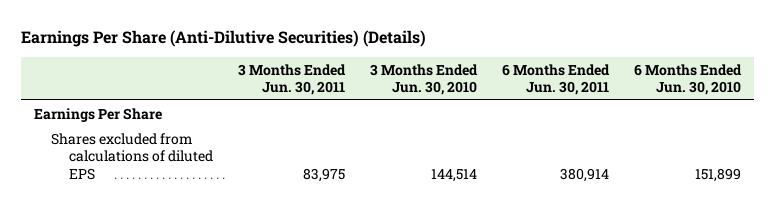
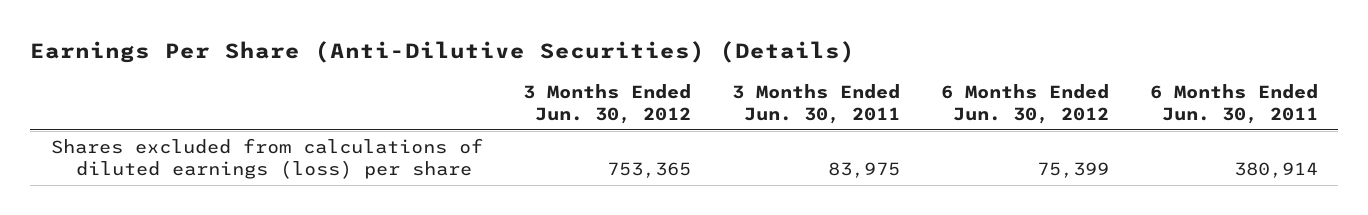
- | 3 Months Ended Jun. 30, 2011 | 3 Months Ended Jun. 30, 2010 | 6 Months Ended Jun. 30, 2011 | 6 Months Ended Jun. 30, 2010
+ | 3 Months Ended Jun. 30, 2012 | 3 Months Ended Jun. 30, 2011 | 6 Months Ended Jun. 30, 2012 | 6 Months Ended Jun. 30, 2011
- Earnings Per Share
- Shares excluded from calculations of diluted EPS | 83,975 | 144,514 | 380,914 | 151,899
+ Shares excluded from calculations of diluted earnings (loss) per share | 753,365 | 83,975 | 75,399 | 380,914

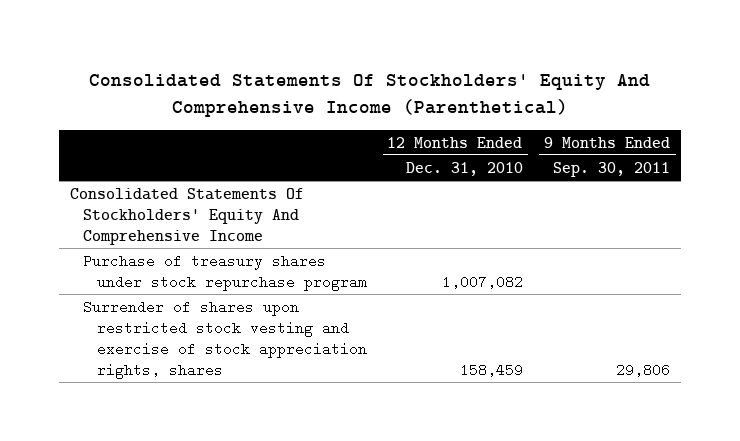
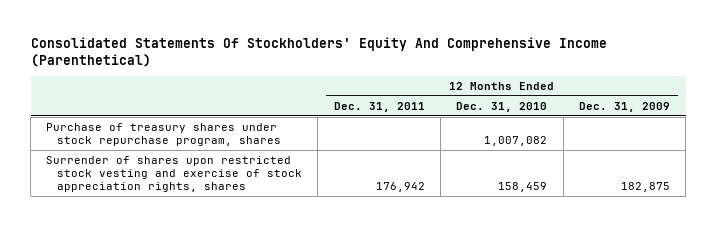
- | 12 Months Ended Dec. 31, 2010 | 9 Months Ended Sep. 30, 2011
+ | 12 Months Ended Dec. 31, 2011 | 12 Months Ended Dec. 31, 2010 | 12 Months Ended Dec. 31, 2009
- Consolidated Statements Of Stockholders' Equity And Comprehensive Income
- Purchase of treasury shares under stock repurchase program | 1,007,082 |
+ Purchase of treasury shares under stock repurchase program, shares | | 1,007,082 |

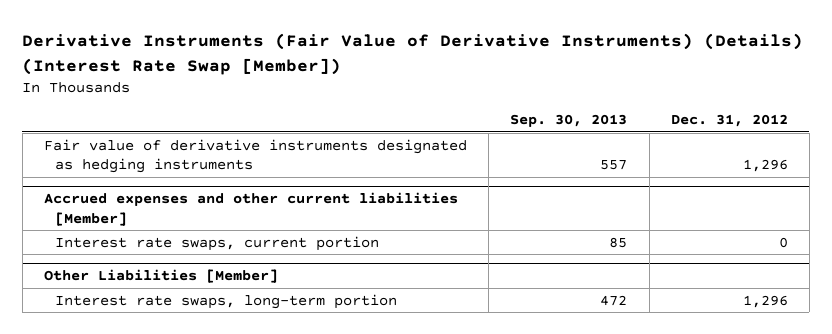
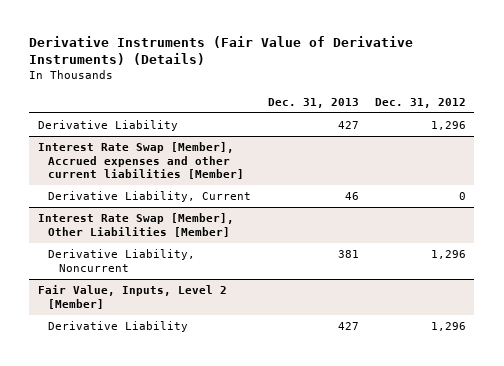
- Derivative Instruments (Fair Value of Derivative Instruments) (Details) (Interest Rate Swap [Member])
+ Derivative Instruments (Fair Value of Derivative Instruments) (Details)
- | Sep. 30, 2013 | Dec. 31, 2012
+ | Dec. 31, 2013 | Dec. 31, 2012
- Fair value of derivative instruments designated as hedging instruments | 557 | 1,296
- Accrued expenses and other current liabilities [Member]
- Interest rate swaps, current portion | 85 | 0
- Other Liabilities [Member]
- Interest rate swaps, long-term portion | 472 | 1,296
+ Derivative Liability | 427 | 1,296
+ Interest Rate Swap [Member], Accrued expenses and other current liabilities [Member]
+ Derivative Liability, Current | 46 | 0
+ Interest Rate Swap [Member], Other Liabilities [Member]
+ Derivative Liability, Noncurrent | 381 | 1,296
+ Fair Value, Inputs, Level 2 [Member]
+ Derivative Liability | 427 | 1,296

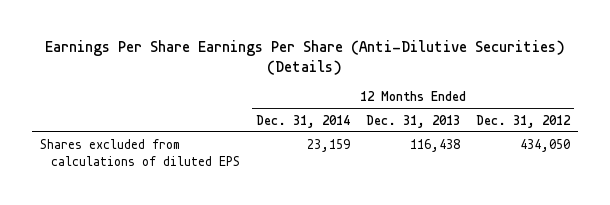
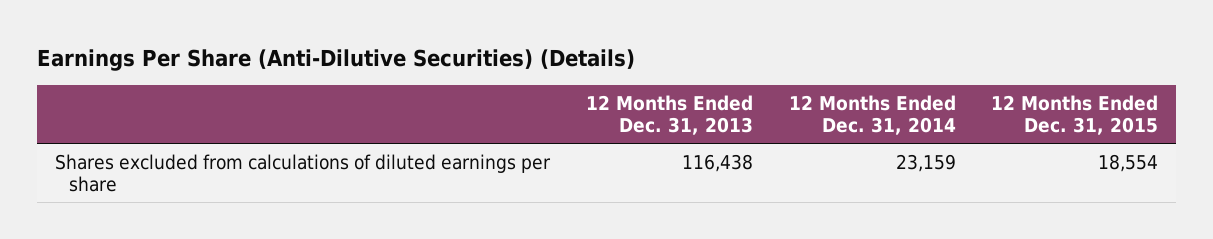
- Earnings Per Share Earnings Per Share (Anti-Dilutive Securities) (Details)
+ Earnings Per Share (Anti-Dilutive Securities) (Details)
- | 12 Months Ended Dec. 31, 2014 | 12 Months Ended Dec. 31, 2013 | 12 Months Ended Dec. 31, 2012
+ | 12 Months Ended Dec. 31, 2013 | 12 Months Ended Dec. 31, 2014 | 12 Months Ended Dec. 31, 2015
- Shares excluded from calculations of diluted EPS | 23,159 | 116,438 | 434,050
+ Shares excluded from calculations of diluted earnings per share | 116,438 | 23,159 | 18,554

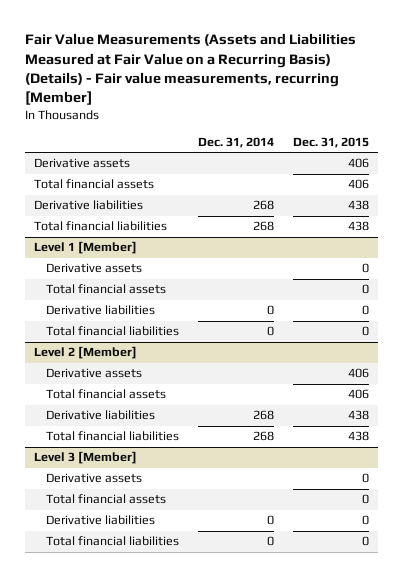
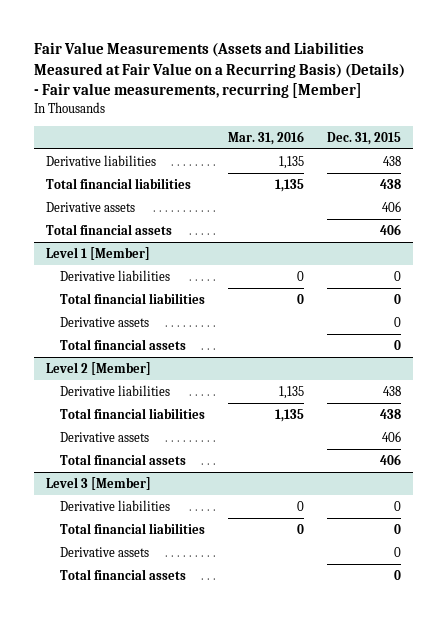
- | Dec. 31, 2014 | Dec. 31, 2015
+ | Mar. 31, 2016 | Dec. 31, 2015
moved down: Derivative assets | | 406
moved down: Total financial assets | | 406
@ Level 1 [Member]
moved down: Derivative assets | | 0
moved down: Total financial assets | | 0
@ Level 2 [Member]
moved down: Derivative assets | | 406
moved down: Total financial assets | | 406
@ Level 3 [Member]
moved down: Derivative assets | | 0
moved down: Total financial assets | | 0

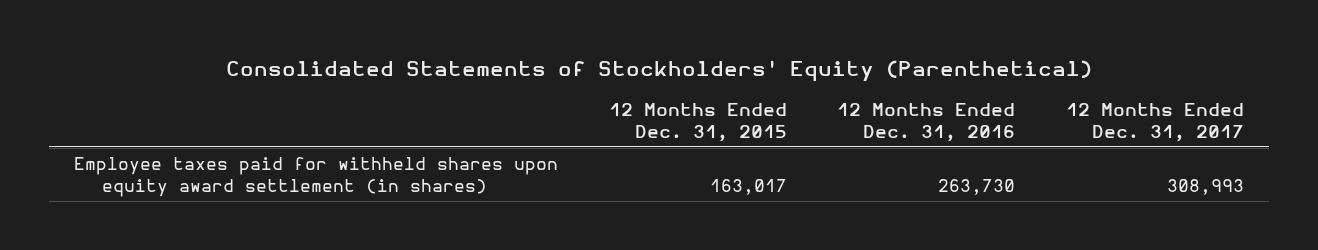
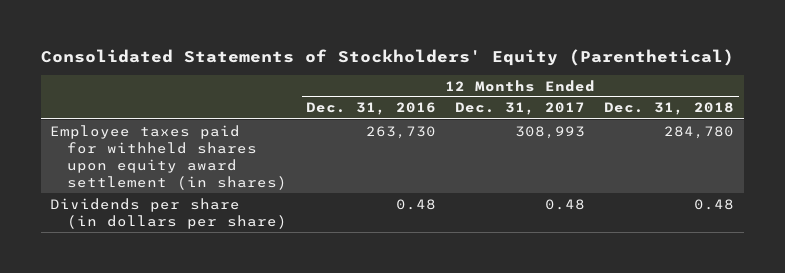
- | 12 Months Ended Dec. 31, 2015 | 12 Months Ended Dec. 31, 2016 | 12 Months Ended Dec. 31, 2017
+ | 12 Months Ended Dec. 31, 2016 | 12 Months Ended Dec. 31, 2017 | 12 Months Ended Dec. 31, 2018
+ Dividends per share (in dollars per share) | 0.48 | 0.48 | 0.48

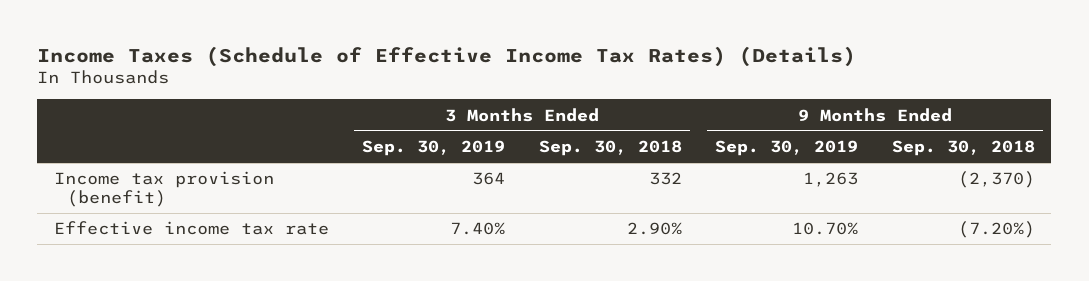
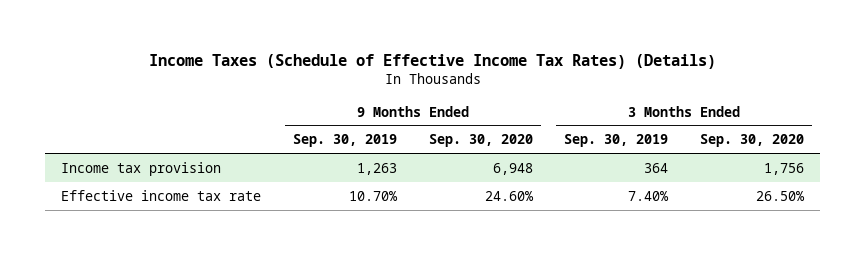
- | 3 Months Ended Sep. 30, 2019 | 3 Months Ended Sep. 30, 2018 | 9 Months Ended Sep. 30, 2019 | 9 Months Ended Sep. 30, 2018
+ | 9 Months Ended Sep. 30, 2019 | 9 Months Ended Sep. 30, 2020 | 3 Months Ended Sep. 30, 2019 | 3 Months Ended Sep. 30, 2020
- Income tax provision (benefit) | 364 | 332 | 1,263 | (2,370)
+ Income tax provision | 1,263 | 6,948 | 364 | 1,756

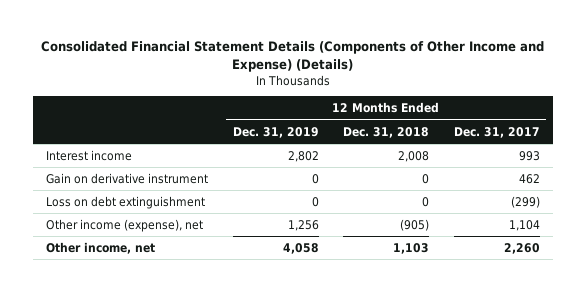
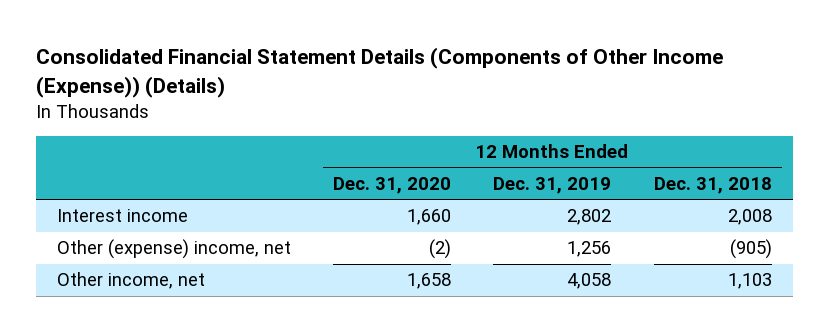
- Consolidated Financial Statement Details (Components of Other Income and Expense) (Details)
+ Consolidated Financial Statement Details (Components of Other Income (Expense)) (Details)
- | 12 Months Ended Dec. 31, 2019 | 12 Months Ended Dec. 31, 2018 | 12 Months Ended Dec. 31, 2017
+ | 12 Months Ended Dec. 31, 2020 | 12 Months Ended Dec. 31, 2019 | 12 Months Ended Dec. 31, 2018
- Gain on derivative instrument | 0 | 0 | 462
- Loss on debt extinguishment | 0 | 0 | (299)
- Other income (expense), net | 1,256 | (905) | 1,104
+ Other (expense) income, net | (2) | 1,256 | (905)

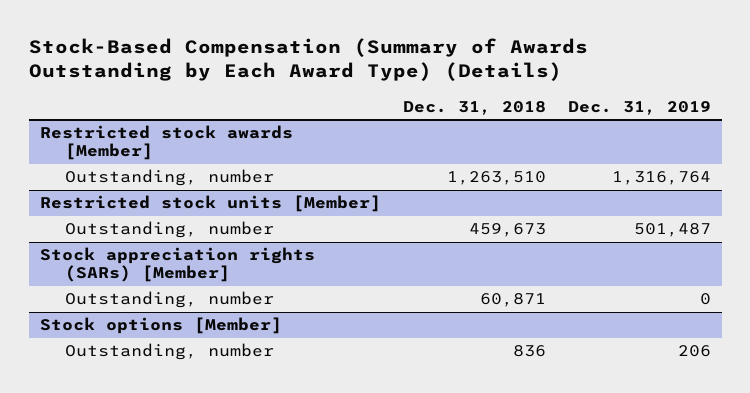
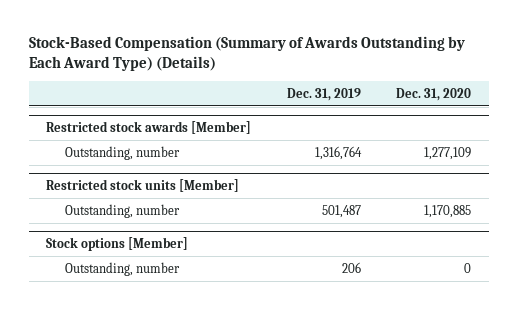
- | Dec. 31, 2018 | Dec. 31, 2019
+ | Dec. 31, 2019 | Dec. 31, 2020
- Stock appreciation rights (SARs) [Member]
- Outstanding, number | 60,871 | 0

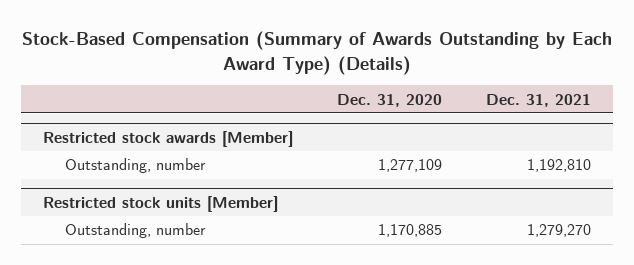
- | Dec. 31, 2019 | Dec. 31, 2020
+ | Dec. 31, 2020 | Dec. 31, 2021
- Stock options [Member]
- Outstanding, number | 206 | 0

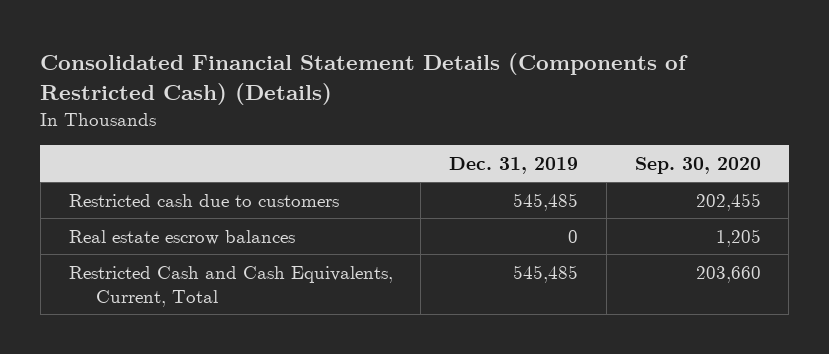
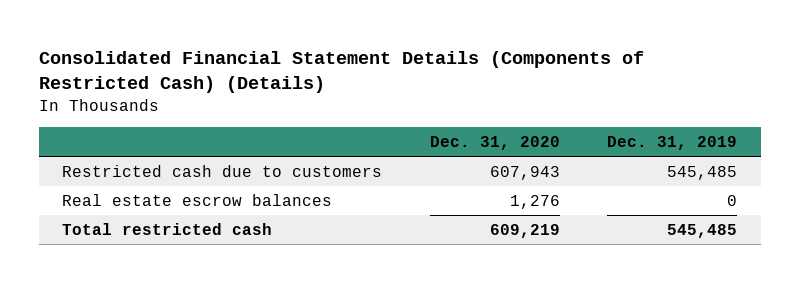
- | Dec. 31, 2019 | Sep. 30, 2020
+ | Dec. 31, 2020 | Dec. 31, 2019
- Restricted Cash and Cash Equivalents, Current, Total | 545,485 | 203,660
+ Total restricted cash | 609,219 | 545,485

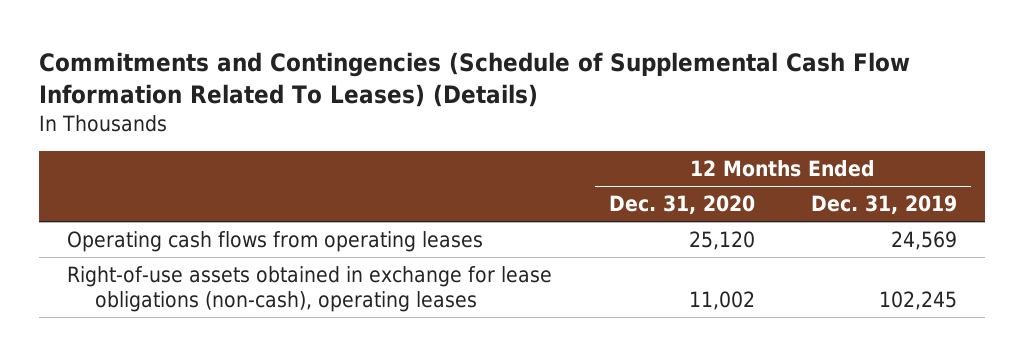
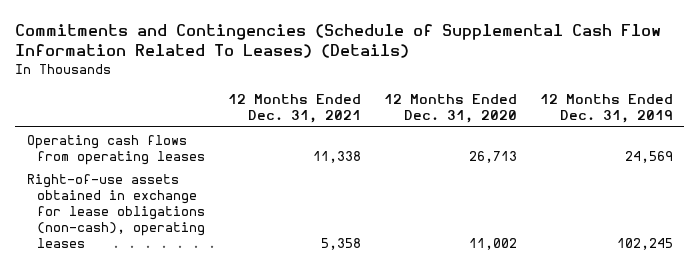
- | 12 Months Ended Dec. 31, 2020 | 12 Months Ended Dec. 31, 2019
+ | 12 Months Ended Dec. 31, 2021 | 12 Months Ended Dec. 31, 2020 | 12 Months Ended Dec. 31, 2019
- Operating cash flows from operating leases | 25,120 | 24,569
+ Operating cash flows from operating leases | 11,338 | 26,713 | 24,569

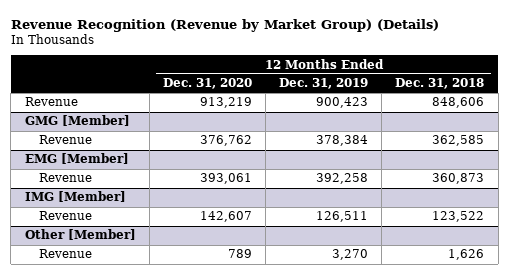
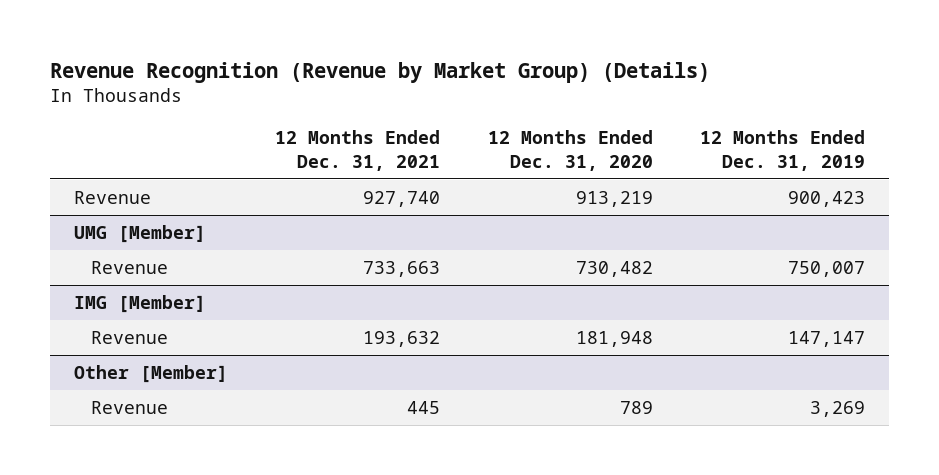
- | 12 Months Ended Dec. 31, 2020 | 12 Months Ended Dec. 31, 2019 | 12 Months Ended Dec. 31, 2018
+ | 12 Months Ended Dec. 31, 2021 | 12 Months Ended Dec. 31, 2020 | 12 Months Ended Dec. 31, 2019
- GMG [Member]
- Revenue | 376,762 | 378,384 | 362,585
- EMG [Member]
- Revenue | 393,061 | 392,258 | 360,873
+ UMG [Member]
+ Revenue | 733,663 | 730,482 | 750,007
@ IMG [Member]
- Revenue | 142,607 | 126,511 | 123,522
+ Revenue | 193,632 | 181,948 | 147,147
@ Other [Member]
- Revenue | 789 | 3,270 | 1,626
+ Revenue | 445 | 789 | 3,269

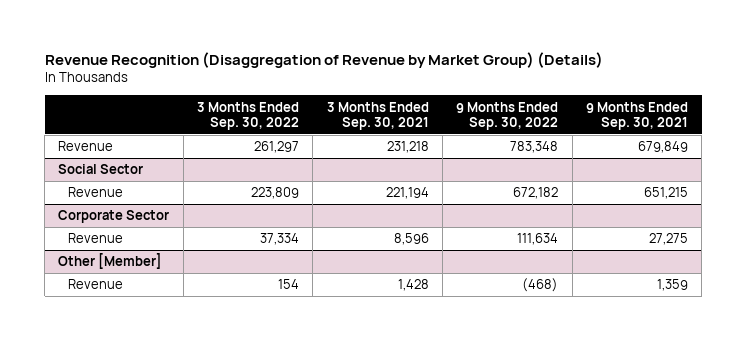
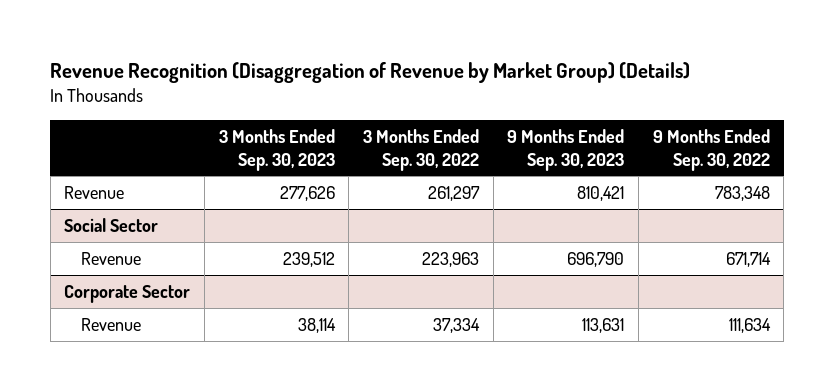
- | 3 Months Ended Sep. 30, 2022 | 3 Months Ended Sep. 30, 2021 | 9 Months Ended Sep. 30, 2022 | 9 Months Ended Sep. 30, 2021
+ | 3 Months Ended Sep. 30, 2023 | 3 Months Ended Sep. 30, 2022 | 9 Months Ended Sep. 30, 2023 | 9 Months Ended Sep. 30, 2022
@ Social Sector
- Revenue | 223,809 | 221,194 | 672,182 | 651,215
+ Revenue | 239,512 | 223,963 | 696,790 | 671,714
- Other [Member]
- Revenue | 154 | 1,428 | (468) | 1,359

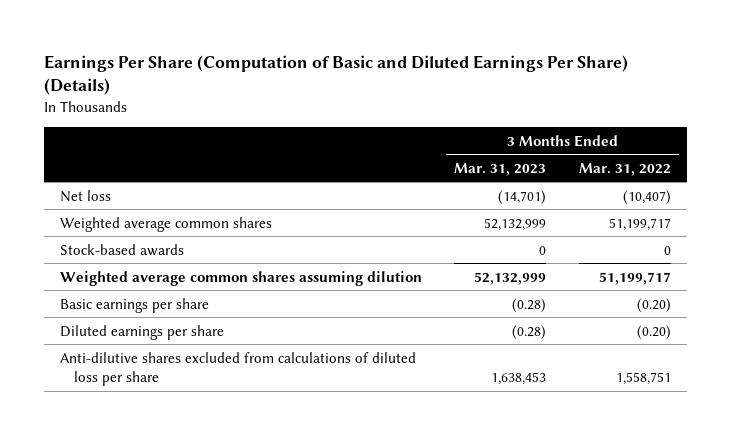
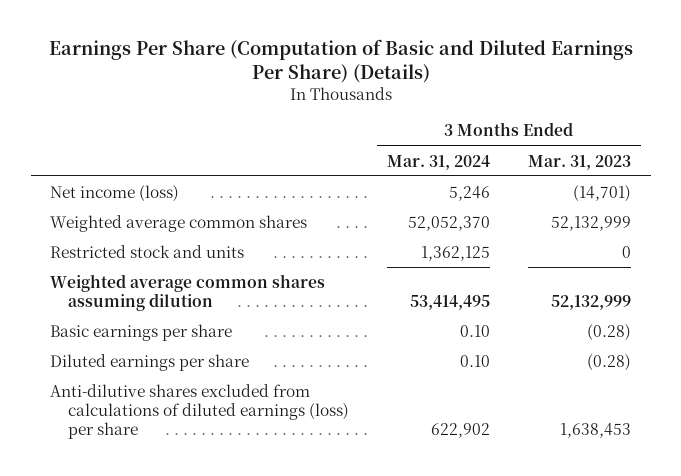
- | 3 Months Ended Mar. 31, 2023 | 3 Months Ended Mar. 31, 2022
+ | 3 Months Ended Mar. 31, 2024 | 3 Months Ended Mar. 31, 2023
- Net loss | (14,701) | (10,407)
+ Net income (loss) | 5,246 | (14,701)
- Stock-based awards | 0 | 0
+ Restricted stock and units | 1,362,125 | 0
- Anti-dilutive shares excluded from calculations of diluted loss per share | 1,638,453 | 1,558,751
+ Anti-dilutive shares excluded from calculations of diluted earnings (loss) per share | 622,902 | 1,638,453

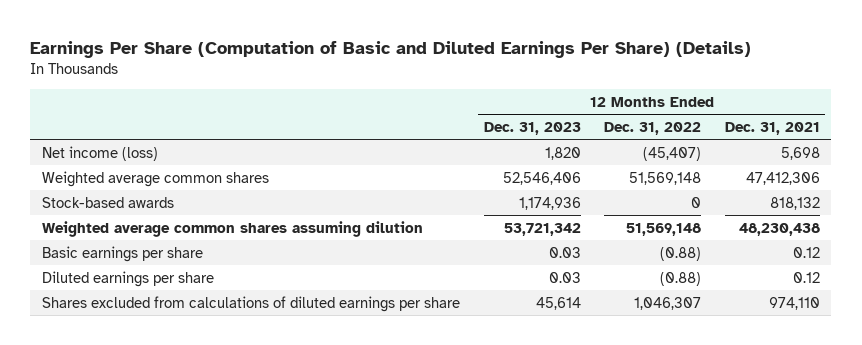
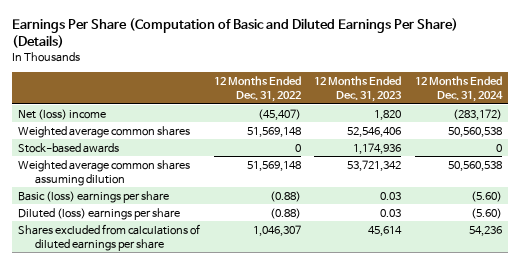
- | 12 Months Ended Dec. 31, 2023 | 12 Months Ended Dec. 31, 2022 | 12 Months Ended Dec. 31, 2021
+ | 12 Months Ended Dec. 31, 2022 | 12 Months Ended Dec. 31, 2023 | 12 Months Ended Dec. 31, 2024
- Net income (loss) | 1,820 | (45,407) | 5,698
+ Net (loss) income | (45,407) | 1,820 | (283,172)
- Basic earnings per share | 0.03 | (0.88) | 0.12
- Diluted earnings per share | 0.03 | (0.88) | 0.12
+ Basic (loss) earnings per share | (0.88) | 0.03 | (5.60)
+ Diluted (loss) earnings per share | (0.88) | 0.03 | (5.60)

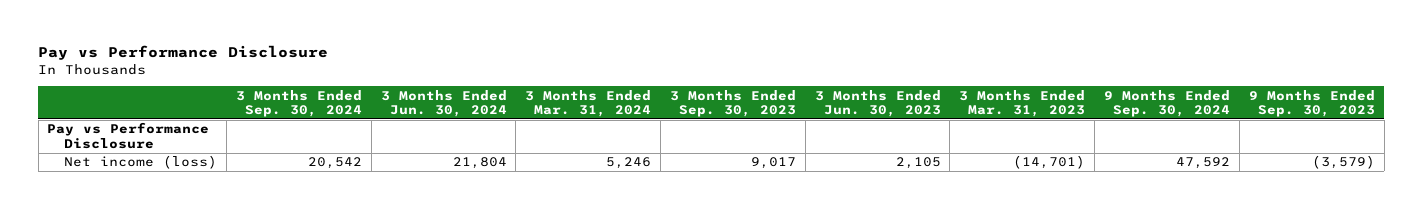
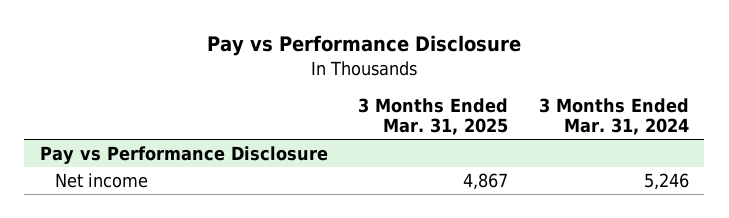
- | 3 Months Ended Sep. 30, 2024 | 3 Months Ended Jun. 30, 2024 | 3 Months Ended Mar. 31, 2024 | 3 Months Ended Sep. 30, 2023 | 3 Months Ended Jun. 30, 2023 | 3 Months Ended Mar. 31, 2023 | 9 Months Ended Sep. 30, 2024 | 9 Months Ended Sep. 30, 2023
+ | 3 Months Ended Mar. 31, 2025 | 3 Months Ended Mar. 31, 2024
- Net income (loss) | 20,542 | 21,804 | 5,246 | 9,017 | 2,105 | (14,701) | 47,592 | (3,579)
+ Net income | 4,867 | 5,246

